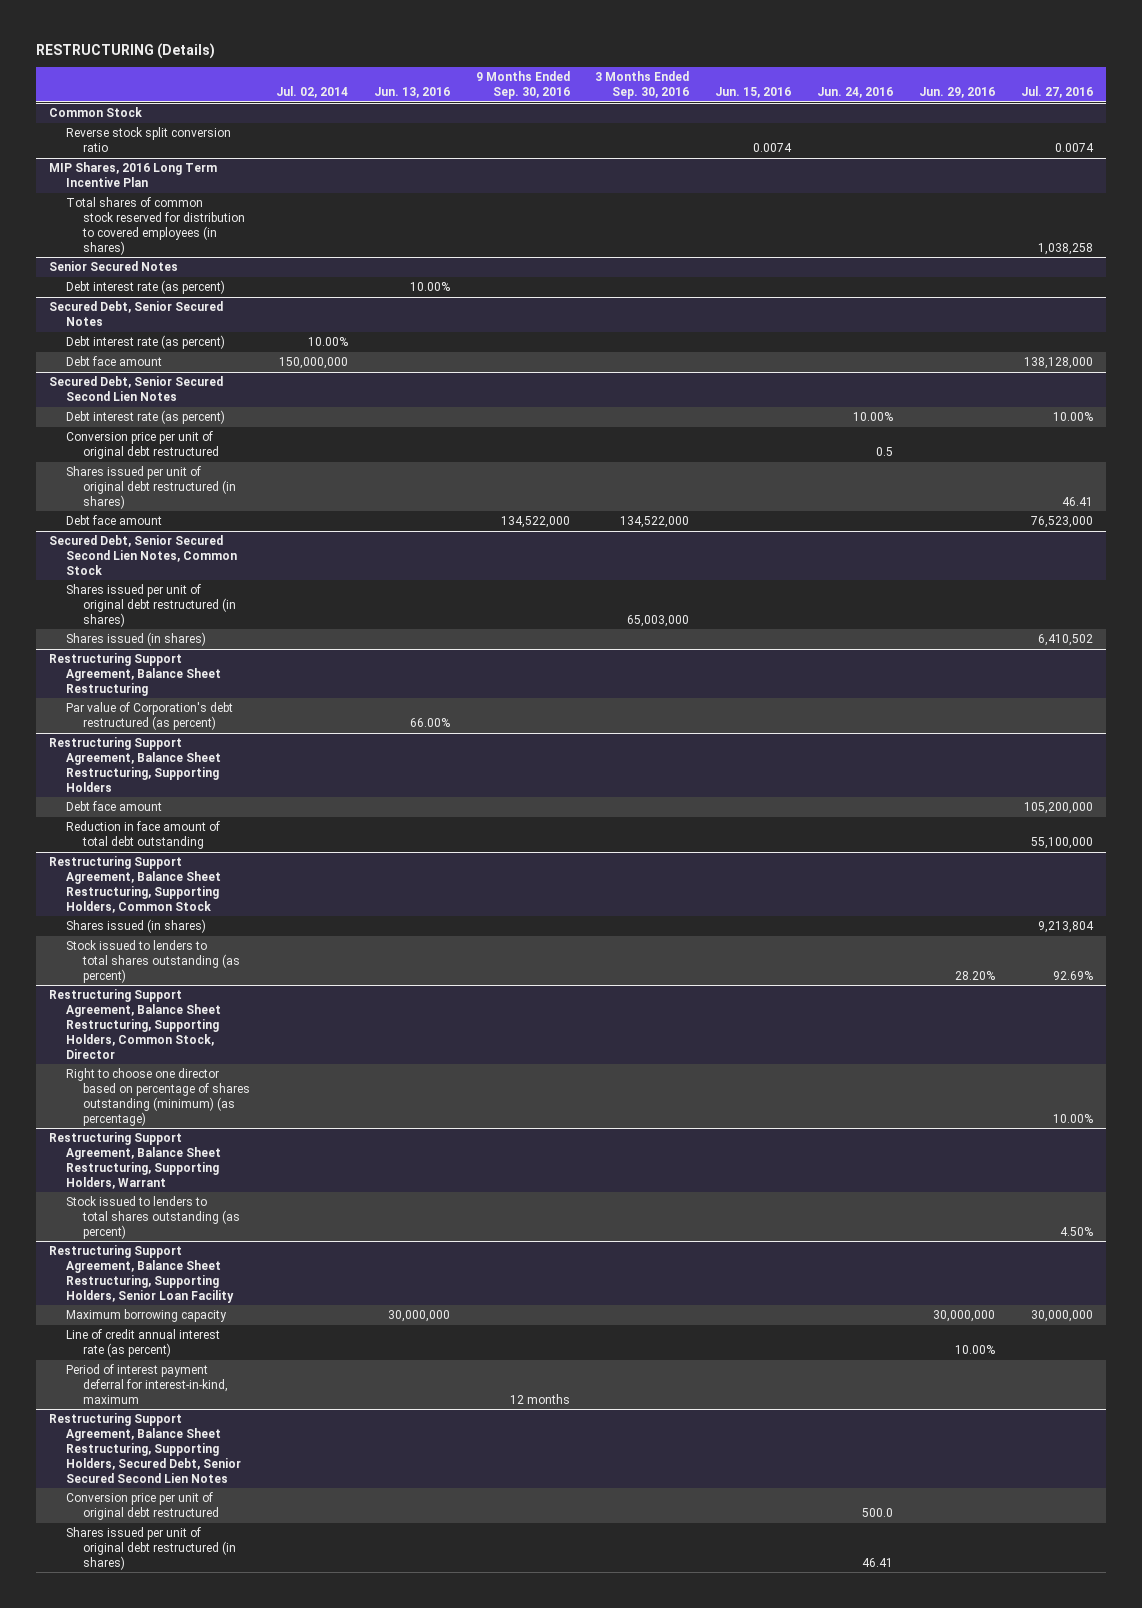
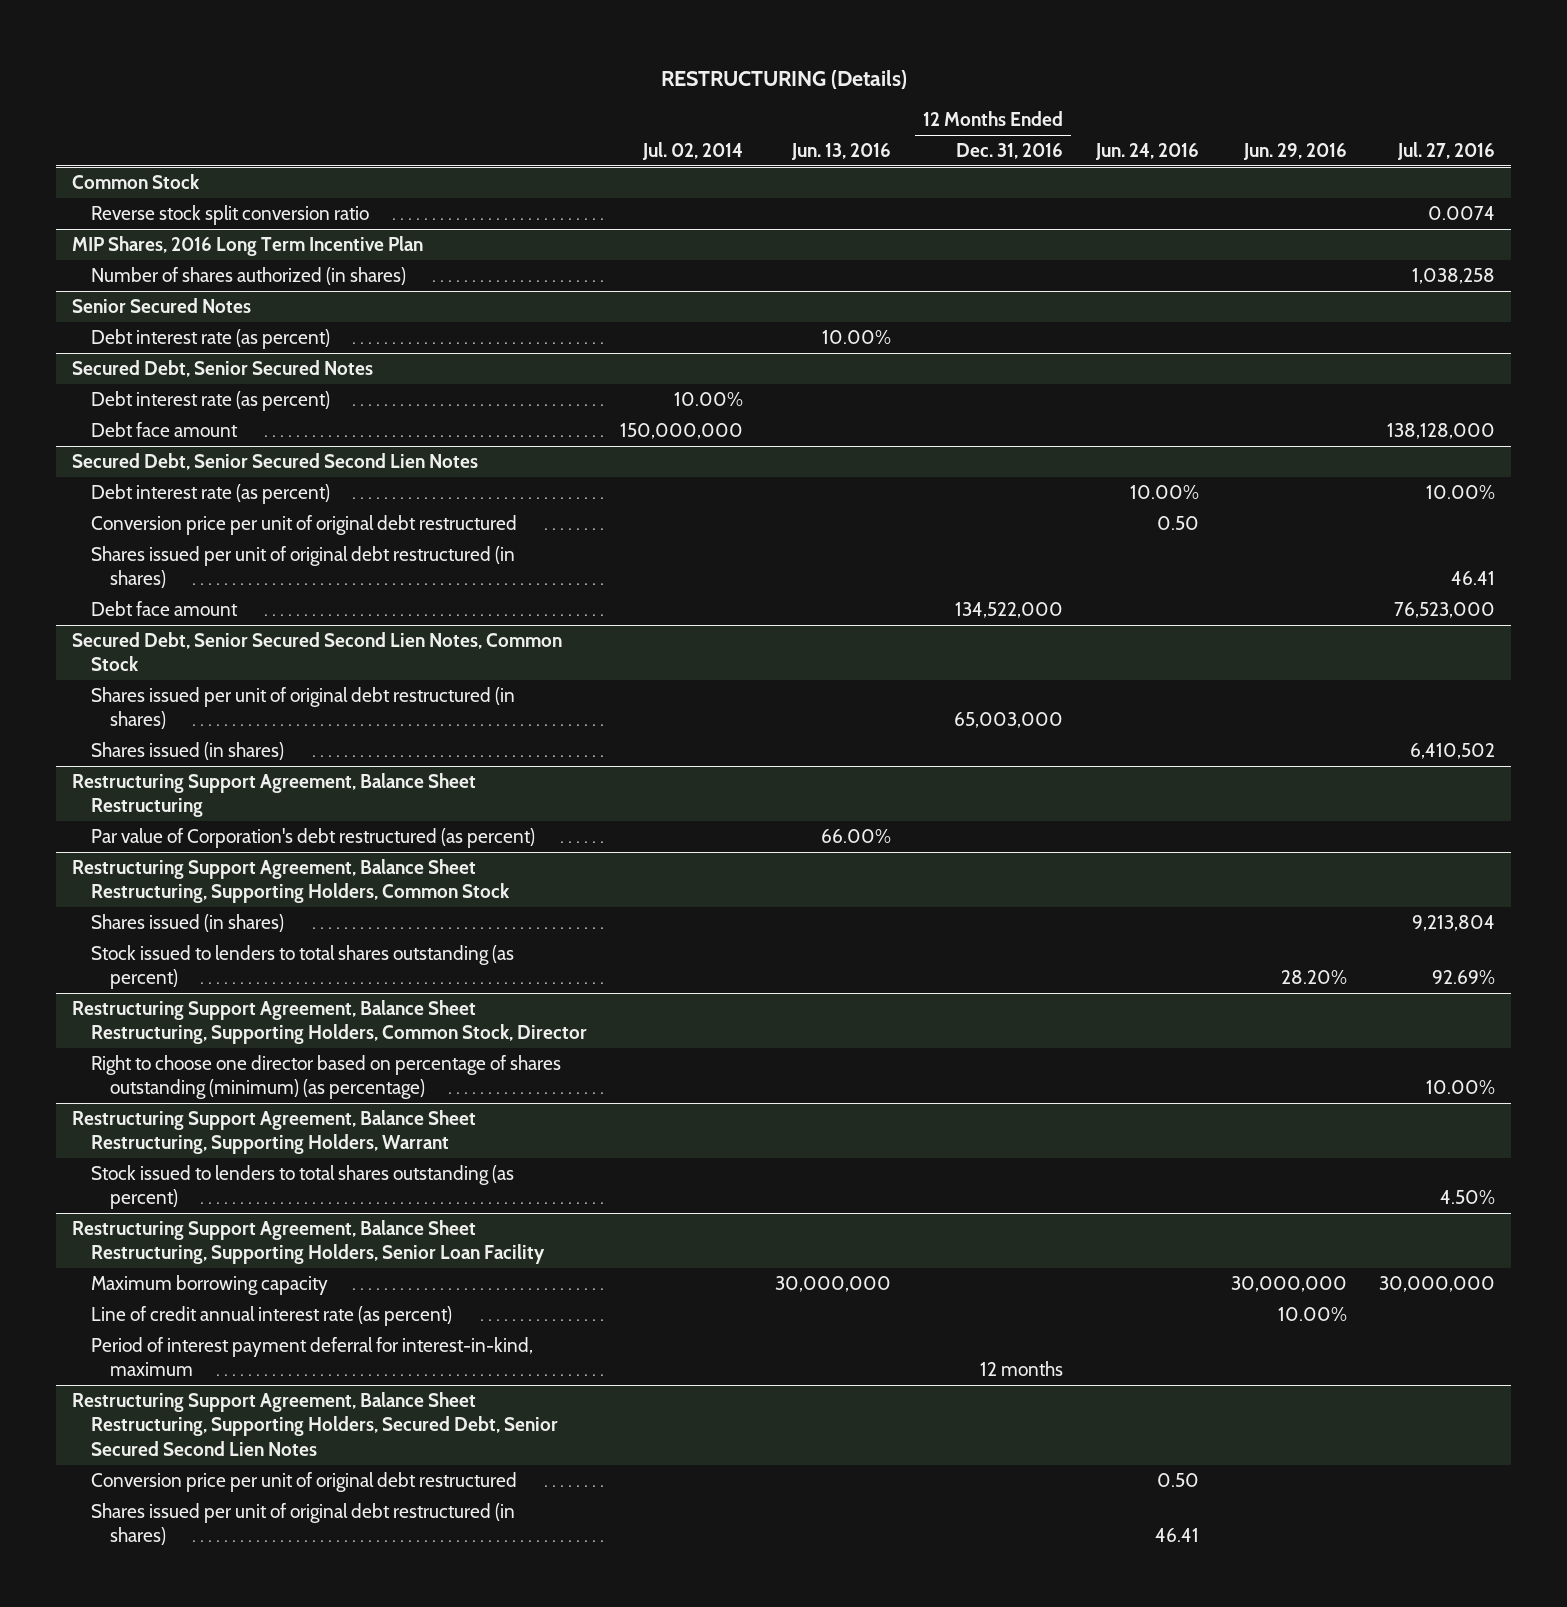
- | Jul. 02, 2014 | Jun. 13, 2016 | 9 Months Ended Sep. 30, 2016 | 3 Months Ended Sep. 30, 2016 | Jun. 15, 2016 | Jun. 24, 2016 | Jun. 29, 2016 | Jul. 27, 2016
+ | Jul. 02, 2014 | Jun. 13, 2016 | 12 Months Ended Dec. 31, 2016 | Jun. 24, 2016 | Jun. 29, 2016 | Jul. 27, 2016
@ MIP Shares, 2016 Long Term Incentive Plan
- Total shares of common stock reserved for distribution to covered employees (in shares) | | | | | | | | 1,038,258
+ Number of shares authorized (in shares) | | | | | | 1,038,258
@ Secured Debt, Senior Secured Second Lien Notes
- Conversion price per unit of original debt restructured | | | | | | 0.5 | |
+ Conversion price per unit of original debt restructured | | | | 0.50 | |
- Restructuring Support Agreement, Balance Sheet Restructuring, Supporting Holders
- Debt face amount | | | | | | | | 105,200,000
- Reduction in face amount of total debt outstanding | | | | | | | | 55,100,000
@ Restructuring Support Agreement, Balance Sheet Restructuring, Supporting Holders, Secured Debt, Senior Secured Second Lien Notes
- Conversion price per unit of original debt restructured | | | | | | 500.0 | |
+ Conversion price per unit of original debt restructured | | | | 0.50 | |

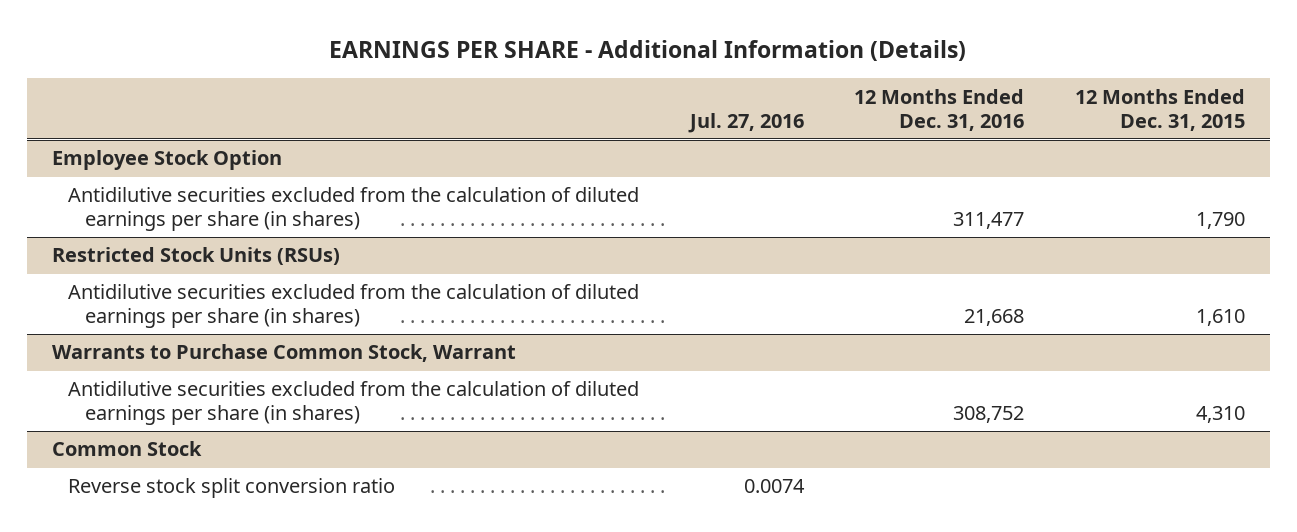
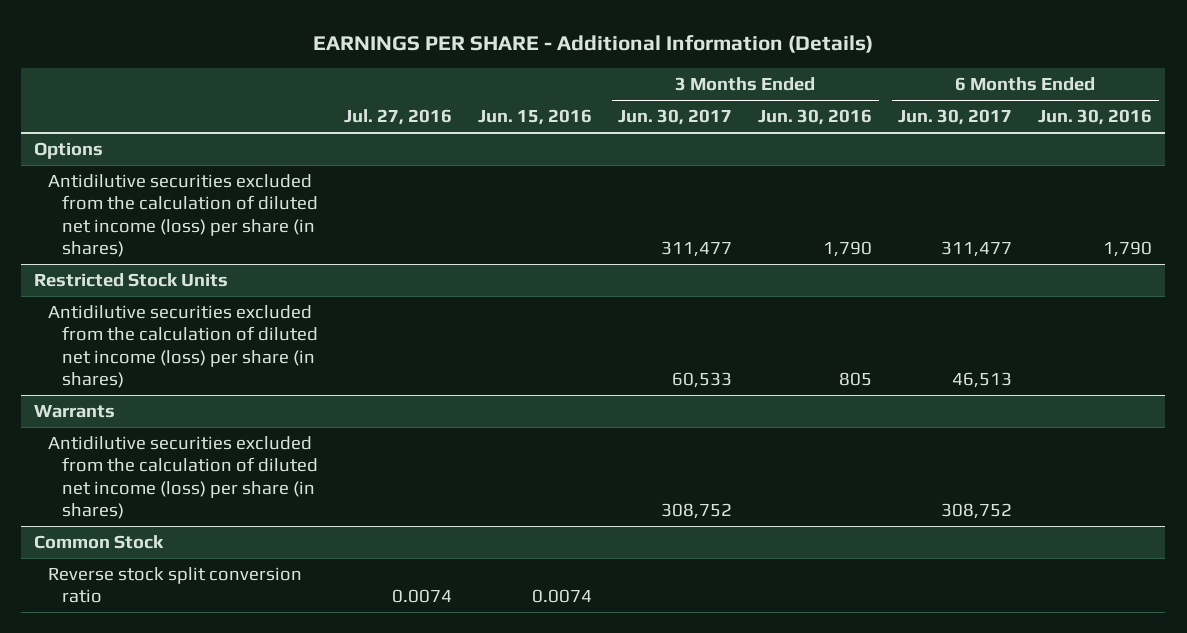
- | Jul. 27, 2016 | 12 Months Ended Dec. 31, 2016 | 12 Months Ended Dec. 31, 2015
+ | Jul. 27, 2016 | Jun. 15, 2016 | 3 Months Ended Jun. 30, 2017 | 3 Months Ended Jun. 30, 2016 | 6 Months Ended Jun. 30, 2017 | 6 Months Ended Jun. 30, 2016
- Employee Stock Option
- Antidilutive securities excluded from the calculation of diluted earnings per share (in shares) | | 311,477 | 1,790
- Restricted Stock Units (RSUs)
- Antidilutive securities excluded from the calculation of diluted earnings per share (in shares) | | 21,668 | 1,610
- Warrants to Purchase Common Stock, Warrant
- Antidilutive securities excluded from the calculation of diluted earnings per share (in shares) | | 308,752 | 4,310
+ Options
+ Antidilutive securities excluded from the calculation of diluted net income (loss) per share (in shares) | | | 311,477 | 1,790 | 311,477 | 1,790
+ Restricted Stock Units
+ Antidilutive securities excluded from the calculation of diluted net income (loss) per share (in shares) | | | 60,533 | 805 | 46,513 |
+ Warrants
+ Antidilutive securities excluded from the calculation of diluted net income (loss) per share (in shares) | | | 308,752 | | 308,752 |

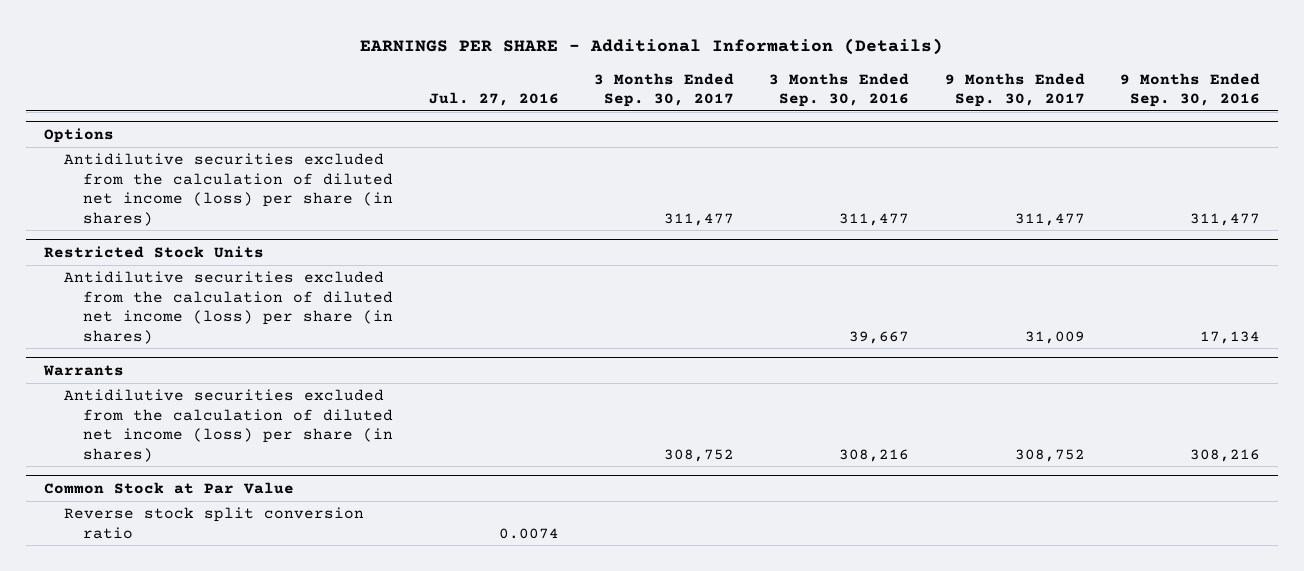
- | Jul. 27, 2016 | Jun. 15, 2016 | 3 Months Ended Jun. 30, 2017 | 3 Months Ended Jun. 30, 2016 | 6 Months Ended Jun. 30, 2017 | 6 Months Ended Jun. 30, 2016
+ | Jul. 27, 2016 | 3 Months Ended Sep. 30, 2017 | 3 Months Ended Sep. 30, 2016 | 9 Months Ended Sep. 30, 2017 | 9 Months Ended Sep. 30, 2016
- Common Stock
+ Common Stock at Par Value

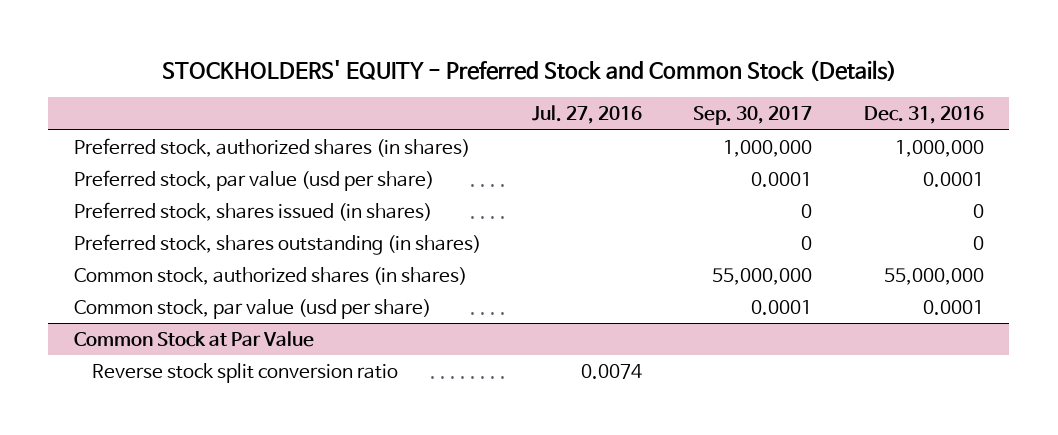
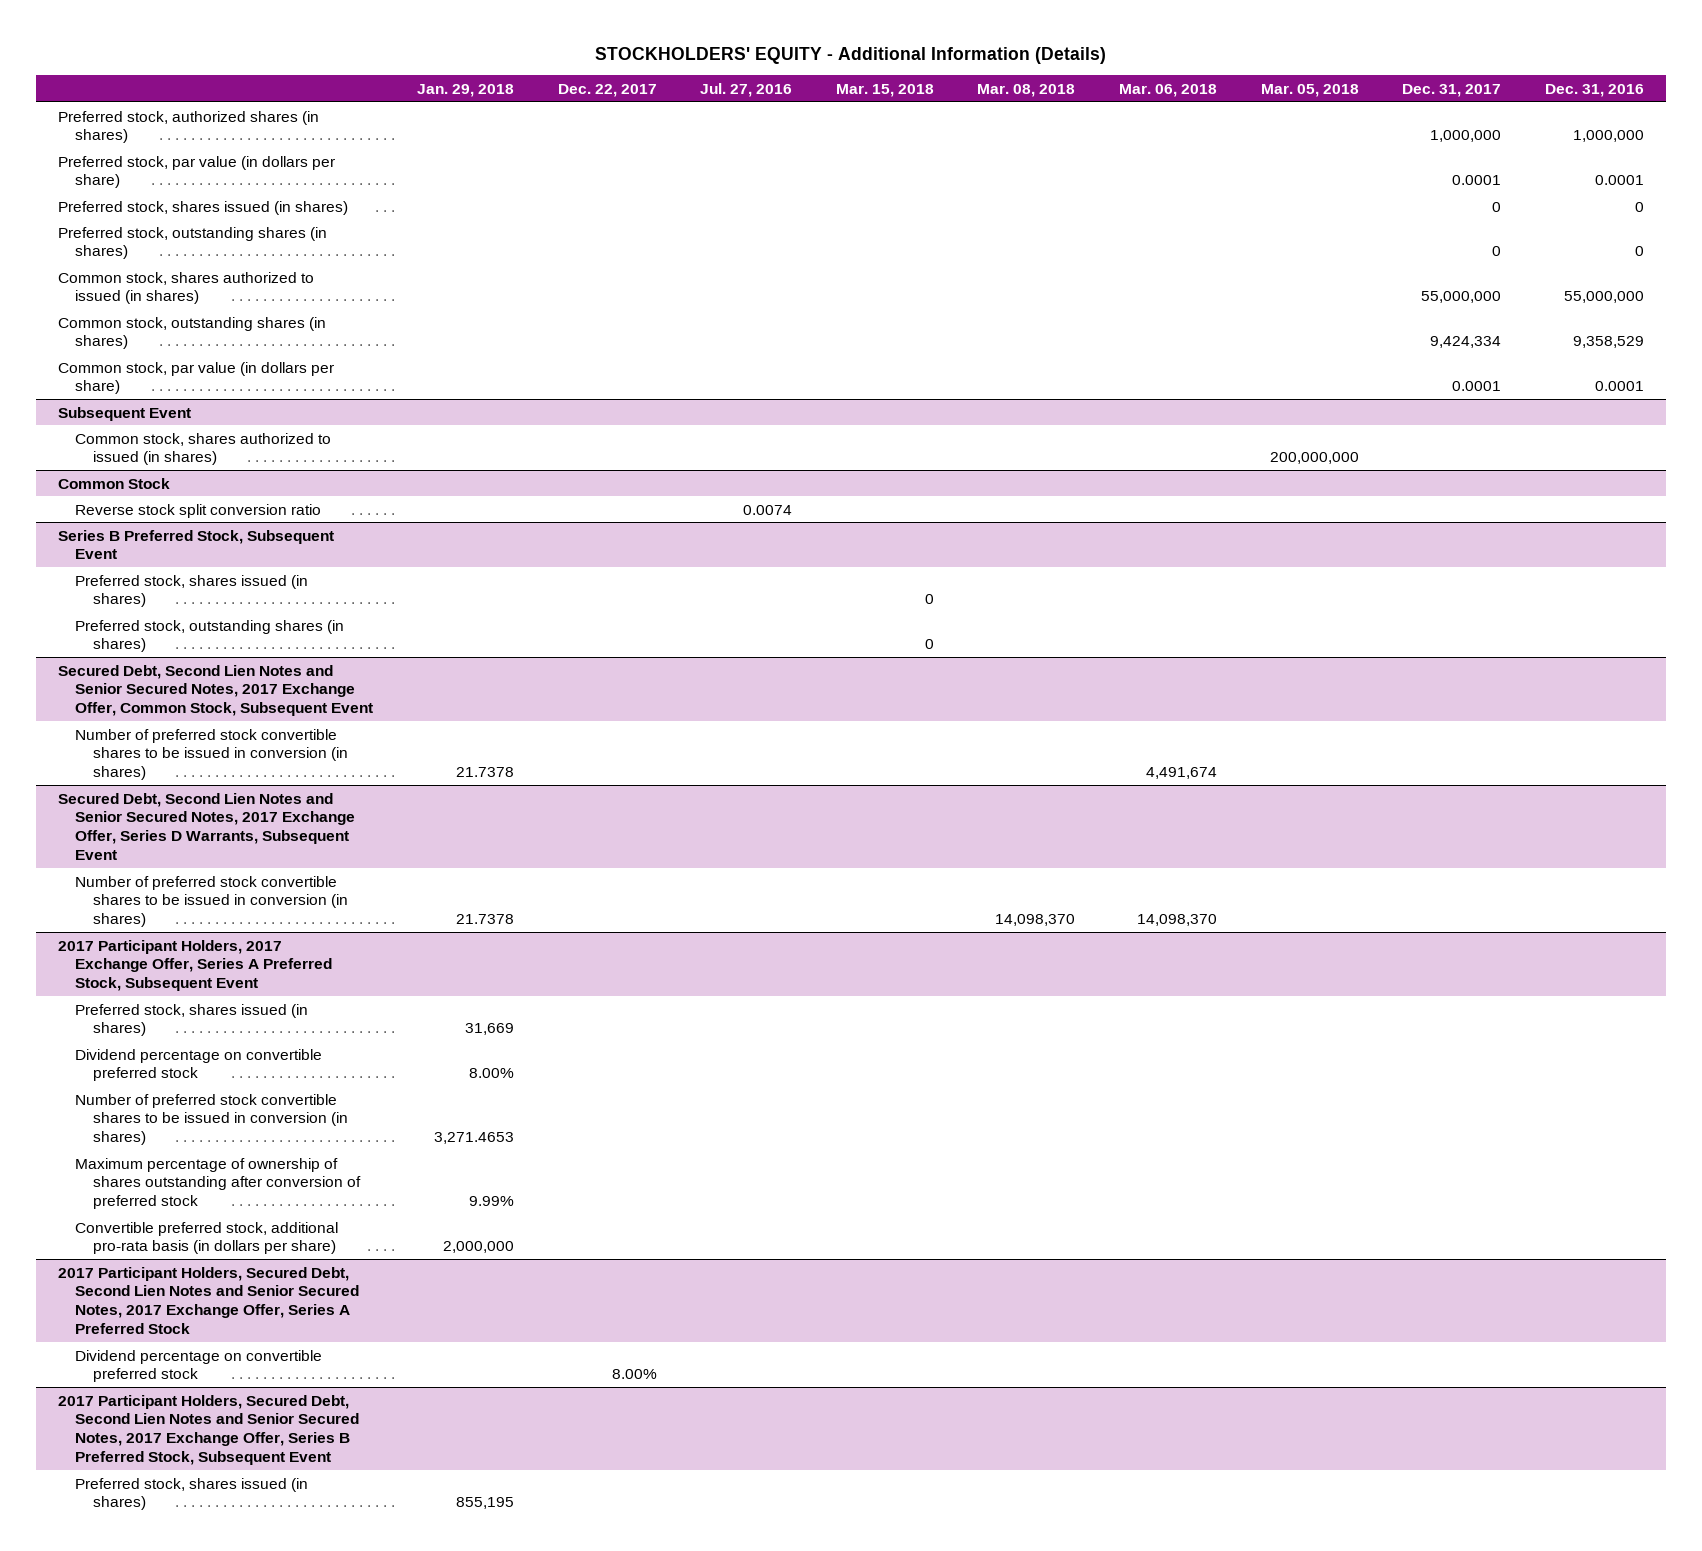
- STOCKHOLDERS' EQUITY - Preferred Stock and Common Stock (Details)
+ STOCKHOLDERS' EQUITY - Additional Information (Details)
- | Jul. 27, 2016 | Sep. 30, 2017 | Dec. 31, 2016
+ | Jan. 29, 2018 | Dec. 22, 2017 | Jul. 27, 2016 | Mar. 15, 2018 | Mar. 08, 2018 | Mar. 06, 2018 | Mar. 05, 2018 | Dec. 31, 2017 | Dec. 31, 2016
- Preferred stock, par value (usd per share) | | 0.0001 | 0.0001
+ Preferred stock, par value (in dollars per share) | | | | | | | | 0.0001 | 0.0001
- Preferred stock, shares outstanding (in shares) | | 0 | 0
- Common stock, authorized shares (in shares) | | 55,000,000 | 55,000,000
- Common stock, par value (usd per share) | | 0.0001 | 0.0001
- Common Stock at Par Value
+ Preferred stock, outstanding shares (in shares) | | | | | | | | 0 | 0
+ Common stock, shares authorized to issued (in shares) | | | | | | | | 55,000,000 | 55,000,000
+ Common stock, outstanding shares (in shares) | | | | | | | | 9,424,334 | 9,358,529
+ Common stock, par value (in dollars per share) | | | | | | | | 0.0001 | 0.0001
+ Subsequent Event
+ Common stock, shares authorized to issued (in shares) | | | | | | | 200,000,000 | |
+ Common Stock
+ Series B Preferred Stock, Subsequent Event
+ Preferred stock, shares issued (in shares) | | | | 0 | | | | |
+ Preferred stock, outstanding shares (in shares) | | | | 0 | | | | |
+ Secured Debt, Second Lien Notes and Senior Secured Notes, 2017 Exchange Offer, Common Stock, Subsequent Event
+ Number of preferred stock convertible shares to be issued in conversion (in shares) | 21.7378 | | | | | 4,491,674 | | |
+ Secured Debt, Second Lien Notes and Senior Secured Notes, 2017 Exchange Offer, Series D Warrants, Subsequent Event
+ Number of preferred stock convertible shares to be issued in conversion (in shares) | 21.7378 | | | | 14,098,370 | 14,098,370 | | |
+ 2017 Participant Holders, 2017 Exchange Offer, Series A Preferred Stock, Subsequent Event
+ Preferred stock, shares issued (in shares) | 31,669 | | | | | | | |
+ Dividend percentage on convertible preferred stock | 8.00% | | | | | | | |
+ Number of preferred stock convertible shares to be issued in conversion (in shares) | 3,271.4653 | | | | | | | |
+ Maximum percentage of ownership of shares outstanding after conversion of preferred stock | 9.99% | | | | | | | |
+ Convertible preferred stock, additional pro-rata basis (in dollars per share) | 2,000,000 | | | | | | | |
+ 2017 Participant Holders, Secured Debt, Second Lien Notes and Senior Secured Notes, 2017 Exchange Offer, Series A Preferred Stock
+ Dividend percentage on convertible preferred stock | | 8.00% | | | | | | |
+ 2017 Participant Holders, Secured Debt, Second Lien Notes and Senior Secured Notes, 2017 Exchange Offer, Series B Preferred Stock, Subsequent Event
+ Preferred stock, shares issued (in shares) | 855,195 | | | | | | | |

